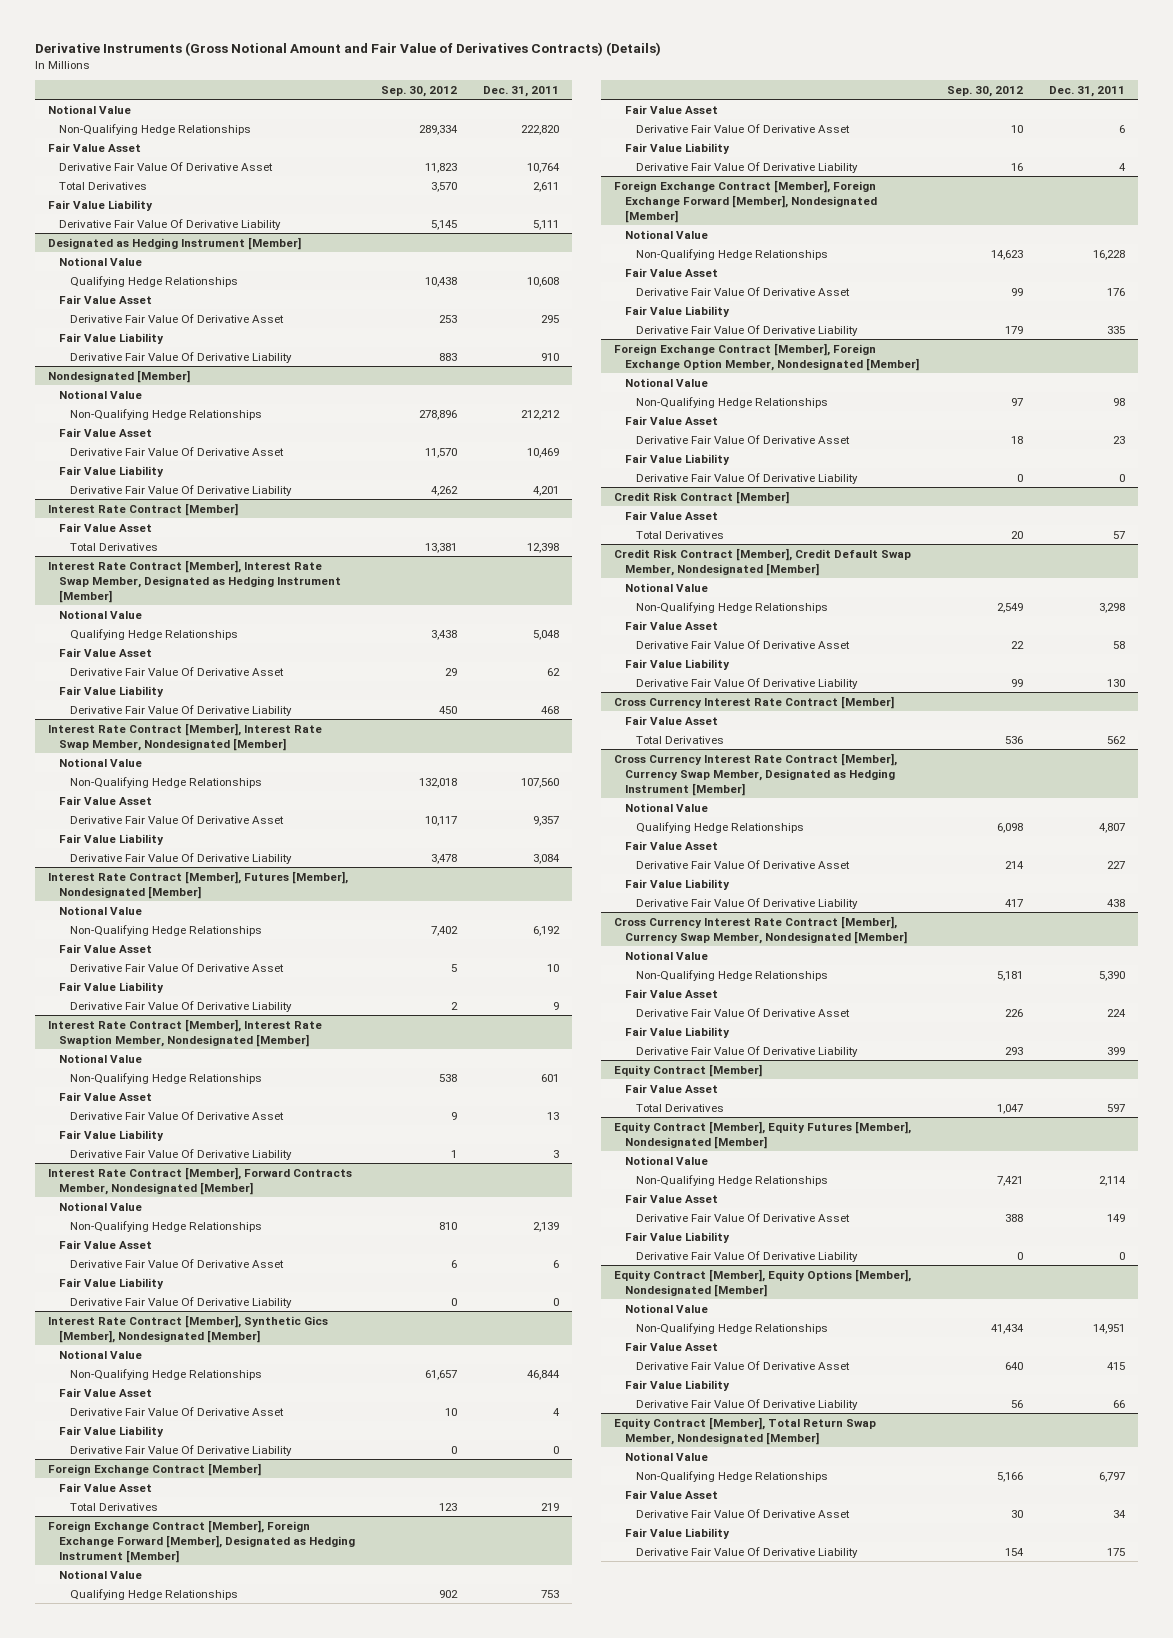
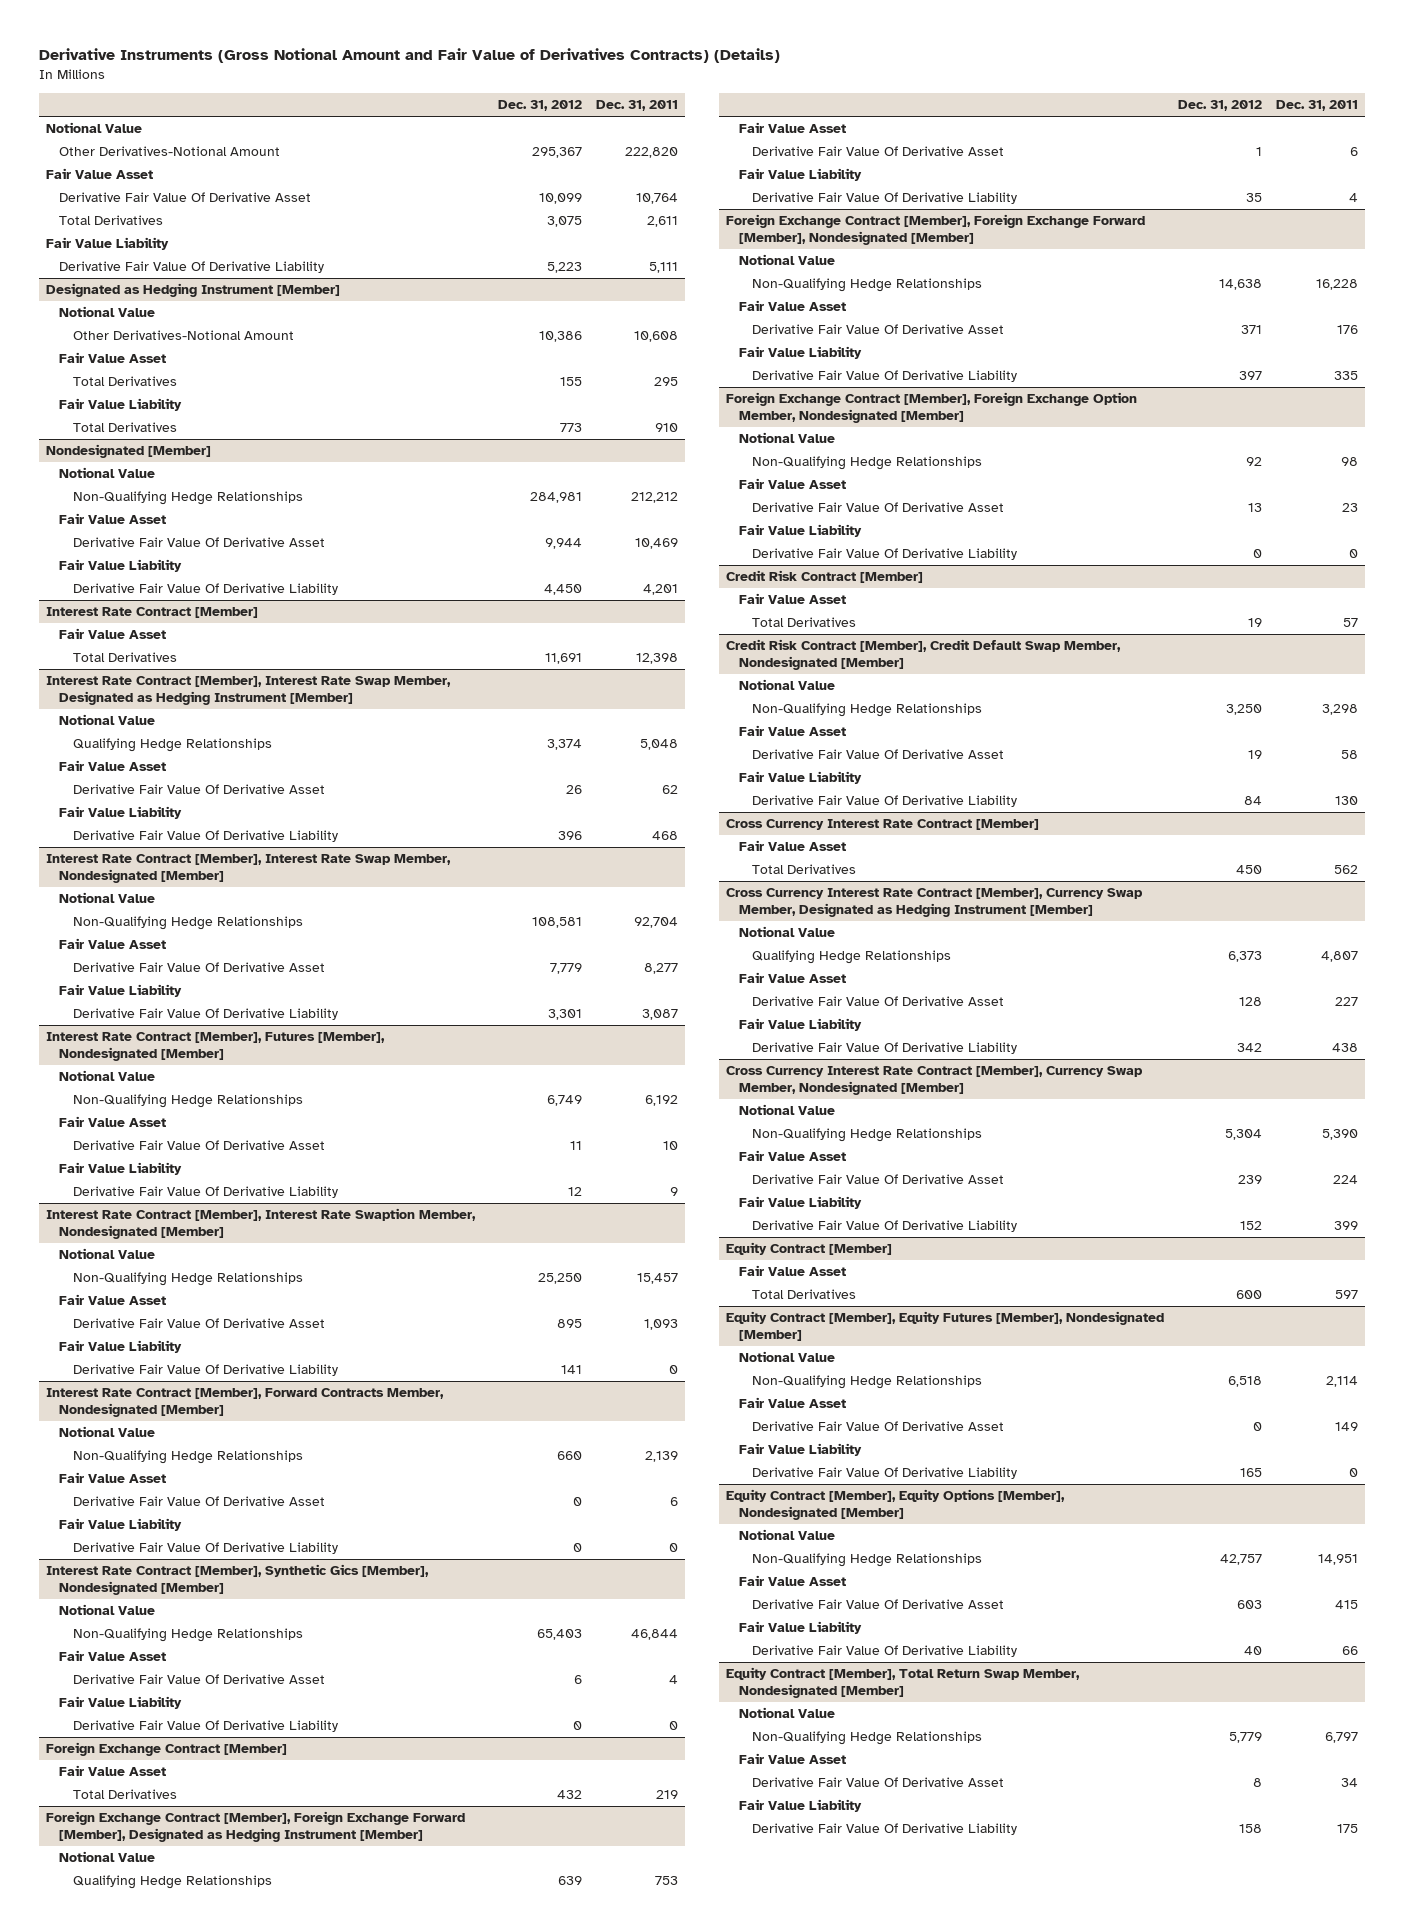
- | Sep. 30, 2012 | Dec. 31, 2011
+ | Dec. 31, 2012 | Dec. 31, 2011
- Non-Qualifying Hedge Relationships | 289,334 | 222,820
+ Other Derivatives-Notional Amount | 295,367 | 222,820
@ Designated as Hedging Instrument [Member]
- Qualifying Hedge Relationships | 10,438 | 10,608
+ Other Derivatives-Notional Amount | 10,386 | 10,608
- Derivative Fair Value Of Derivative Asset | 253 | 295
+ Total Derivatives | 155 | 295
- Derivative Fair Value Of Derivative Liability | 883 | 910
+ Total Derivatives | 773 | 910
@ Interest Rate Contract [Member], Interest Rate Swap Member, Nondesignated [Member]
- Non-Qualifying Hedge Relationships | 132,018 | 107,560
+ Non-Qualifying Hedge Relationships | 108,581 | 92,704
- Derivative Fair Value Of Derivative Asset | 10,117 | 9,357
+ Derivative Fair Value Of Derivative Asset | 7,779 | 8,277
- Derivative Fair Value Of Derivative Liability | 3,478 | 3,084
+ Derivative Fair Value Of Derivative Liability | 3,301 | 3,087
@ Interest Rate Contract [Member], Interest Rate Swaption Member, Nondesignated [Member]
- Non-Qualifying Hedge Relationships | 538 | 601
+ Non-Qualifying Hedge Relationships | 25,250 | 15,457
- Derivative Fair Value Of Derivative Asset | 9 | 13
+ Derivative Fair Value Of Derivative Asset | 895 | 1,093
- Derivative Fair Value Of Derivative Liability | 1 | 3
+ Derivative Fair Value Of Derivative Liability | 141 | 0

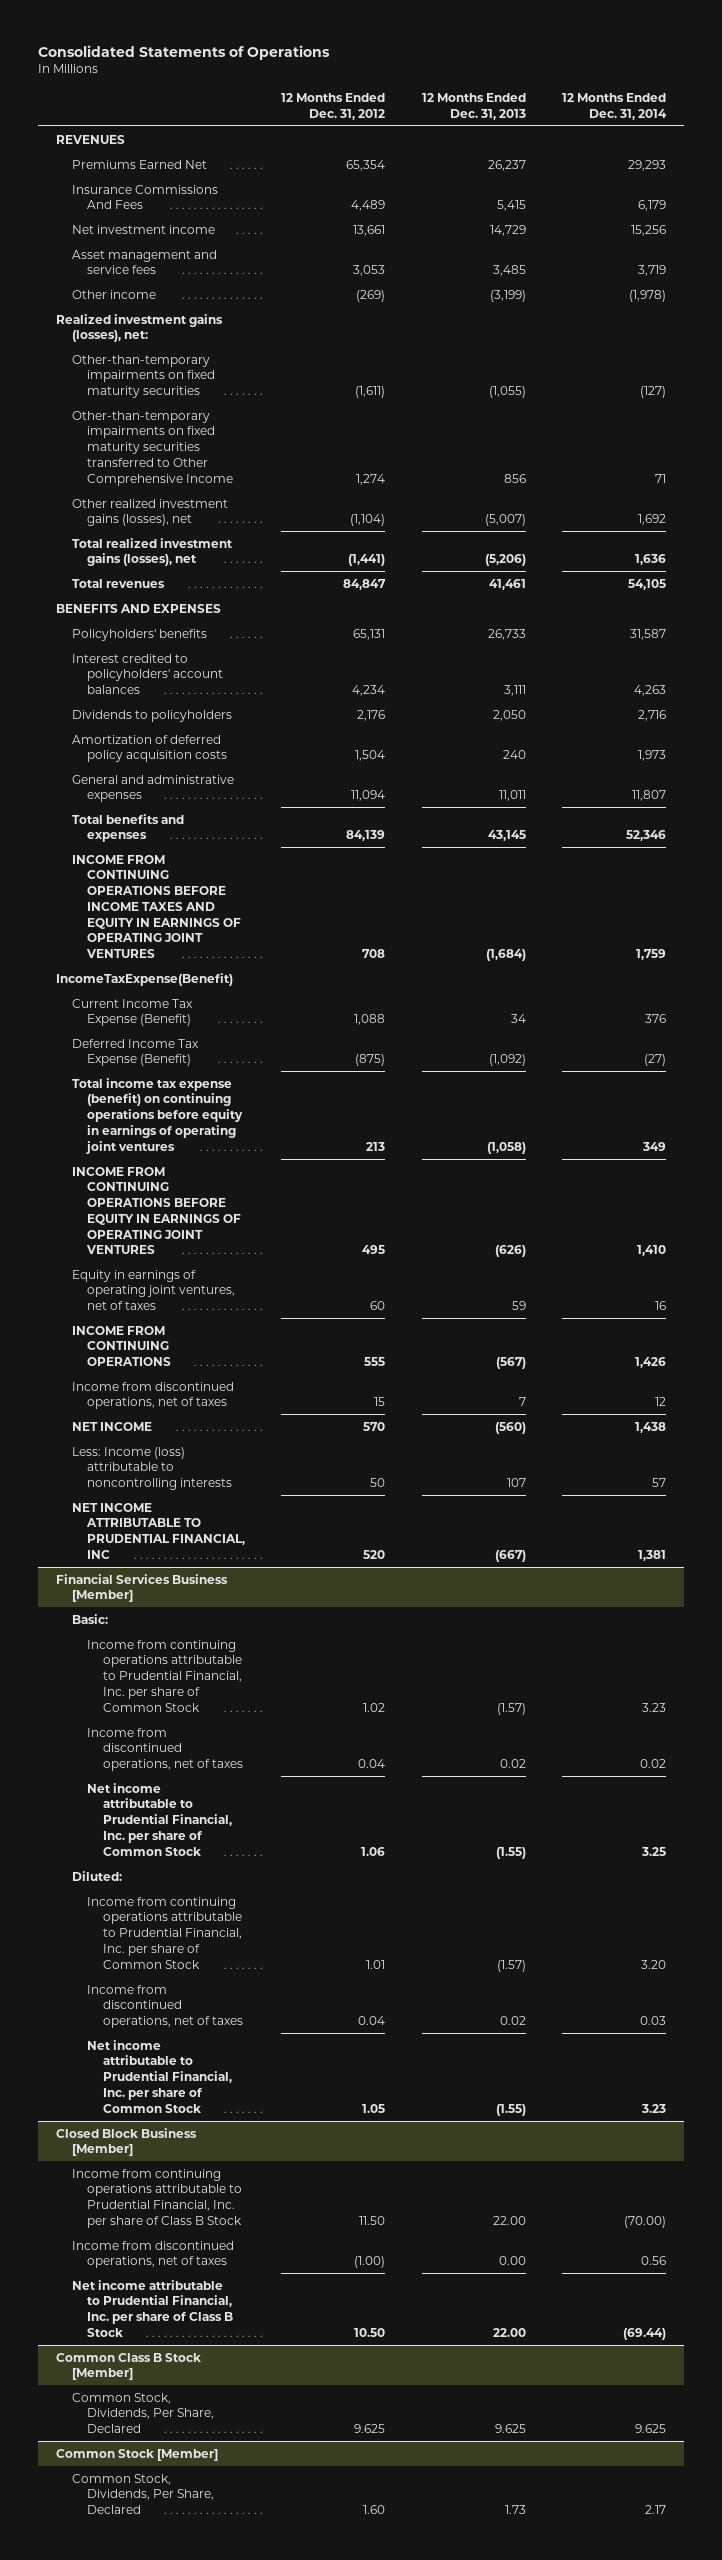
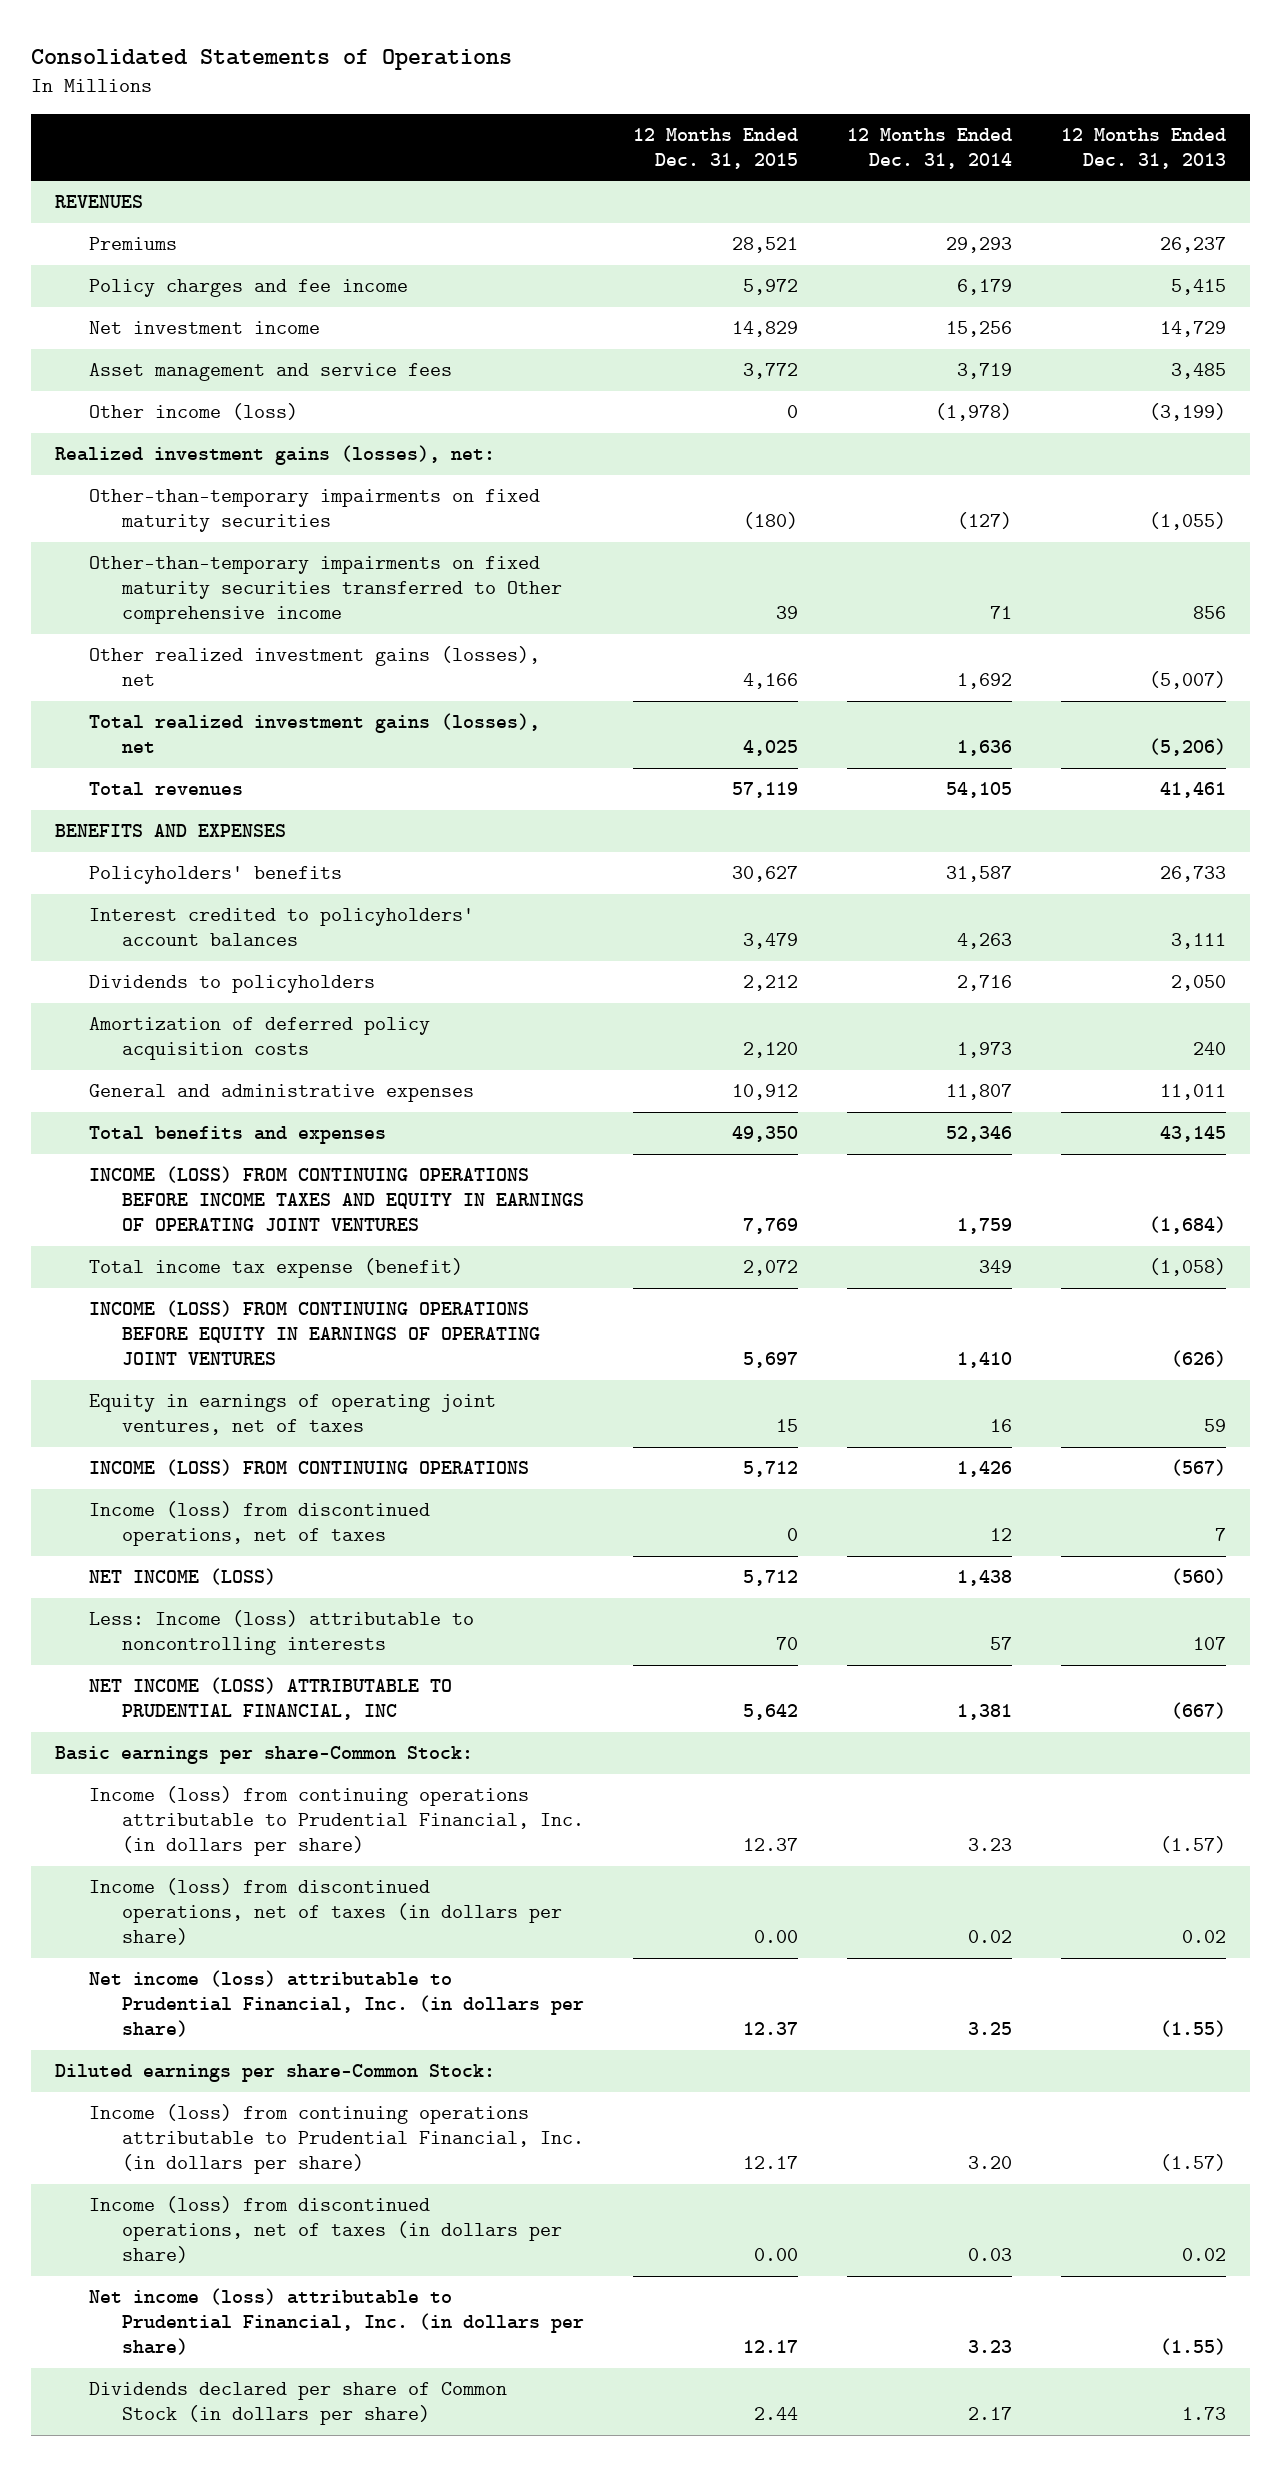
- | 12 Months Ended Dec. 31, 2012 | 12 Months Ended Dec. 31, 2013 | 12 Months Ended Dec. 31, 2014
+ | 12 Months Ended Dec. 31, 2015 | 12 Months Ended Dec. 31, 2014 | 12 Months Ended Dec. 31, 2013
- Premiums Earned Net | 65,354 | 26,237 | 29,293
- Insurance Commissions And Fees | 4,489 | 5,415 | 6,179
+ Premiums | 28,521 | 29,293 | 26,237
+ Policy charges and fee income | 5,972 | 6,179 | 5,415
- Other income | (269) | (3,199) | (1,978)
+ Other income (loss) | 0 | (1,978) | (3,199)
- Other-than-temporary impairments on fixed maturity securities transferred to Other Comprehensive Income | 1,274 | 856 | 71
+ Other-than-temporary impairments on fixed maturity securities transferred to Other comprehensive income | 39 | 71 | 856
- INCOME FROM CONTINUING OPERATIONS BEFORE INCOME TAXES AND EQUITY IN EARNINGS OF OPERATING JOINT VENTURES | 708 | (1,684) | 1,759
- IncomeTaxExpense(Benefit)
- Current Income Tax Expense (Benefit) | 1,088 | 34 | 376
- Deferred Income Tax Expense (Benefit) | (875) | (1,092) | (27)
- Total income tax expense (benefit) on continuing operations before equity in earnings of operating joint ventures | 213 | (1,058) | 349
- INCOME FROM CONTINUING OPERATIONS BEFORE EQUITY IN EARNINGS OF OPERATING JOINT VENTURES | 495 | (626) | 1,410
+ INCOME (LOSS) FROM CONTINUING OPERATIONS BEFORE INCOME TAXES AND EQUITY IN EARNINGS OF OPERATING JOINT VENTURES | 7,769 | 1,759 | (1,684)
+ Total income tax expense (benefit) | 2,072 | 349 | (1,058)
+ INCOME (LOSS) FROM CONTINUING OPERATIONS BEFORE EQUITY IN EARNINGS OF OPERATING JOINT VENTURES | 5,697 | 1,410 | (626)
- INCOME FROM CONTINUING OPERATIONS | 555 | (567) | 1,426
- Income from discontinued operations, net of taxes | 15 | 7 | 12
- NET INCOME | 570 | (560) | 1,438
+ INCOME (LOSS) FROM CONTINUING OPERATIONS | 5,712 | 1,426 | (567)
+ Income (loss) from discontinued operations, net of taxes | 0 | 12 | 7
+ NET INCOME (LOSS) | 5,712 | 1,438 | (560)
- NET INCOME ATTRIBUTABLE TO PRUDENTIAL FINANCIAL, INC | 520 | (667) | 1,381
- Financial Services Business [Member]
- Basic:
- Income from continuing operations attributable to Prudential Financial, Inc. per share of Common Stock | 1.02 | (1.57) | 3.23
- Income from discontinued operations, net of taxes | 0.04 | 0.02 | 0.02
- Net income attributable to Prudential Financial, Inc. per share of Common Stock | 1.06 | (1.55) | 3.25
- Diluted:
- Income from continuing operations attributable to Prudential Financial, Inc. per share of Common Stock | 1.01 | (1.57) | 3.20
- Income from discontinued operations, net of taxes | 0.04 | 0.02 | 0.03
- Net income attributable to Prudential Financial, Inc. per share of Common Stock | 1.05 | (1.55) | 3.23
- Closed Block Business [Member]
- Income from continuing operations attributable to Prudential Financial, Inc. per share of Class B Stock | 11.50 | 22.00 | (70.00)
- Income from discontinued operations, net of taxes | (1.00) | 0.00 | 0.56
- Net income attributable to Prudential Financial, Inc. per share of Class B Stock | 10.50 | 22.00 | (69.44)
- Common Class B Stock [Member]
- Common Stock, Dividends, Per Share, Declared | 9.625 | 9.625 | 9.625
- Common Stock [Member]
- Common Stock, Dividends, Per Share, Declared | 1.60 | 1.73 | 2.17
+ NET INCOME (LOSS) ATTRIBUTABLE TO PRUDENTIAL FINANCIAL, INC | 5,642 | 1,381 | (667)
+ Basic earnings per share-Common Stock:
+ Income (loss) from continuing operations attributable to Prudential Financial, Inc. (in dollars per share) | 12.37 | 3.23 | (1.57)
+ Income (loss) from discontinued operations, net of taxes (in dollars per share) | 0.00 | 0.02 | 0.02
+ Net income (loss) attributable to Prudential Financial, Inc. (in dollars per share) | 12.37 | 3.25 | (1.55)
+ Diluted earnings per share-Common Stock:
+ Income (loss) from continuing operations attributable to Prudential Financial, Inc. (in dollars per share) | 12.17 | 3.20 | (1.57)
+ Income (loss) from discontinued operations, net of taxes (in dollars per share) | 0.00 | 0.03 | 0.02
+ Net income (loss) attributable to Prudential Financial, Inc. (in dollars per share) | 12.17 | 3.23 | (1.55)
+ Dividends declared per share of Common Stock (in dollars per share) | 2.44 | 2.17 | 1.73

